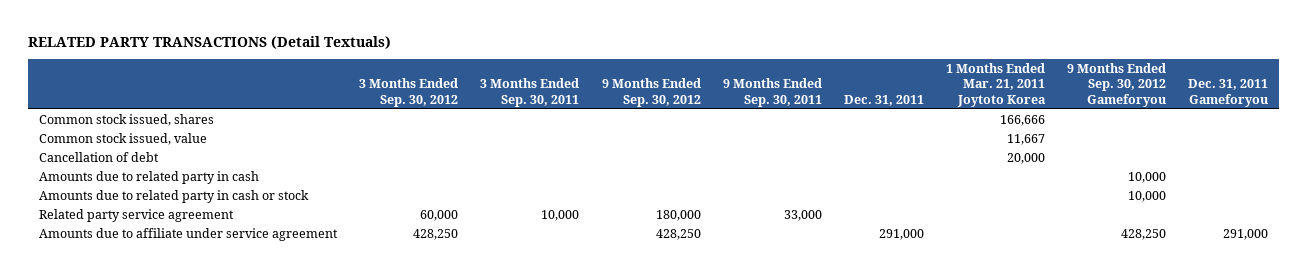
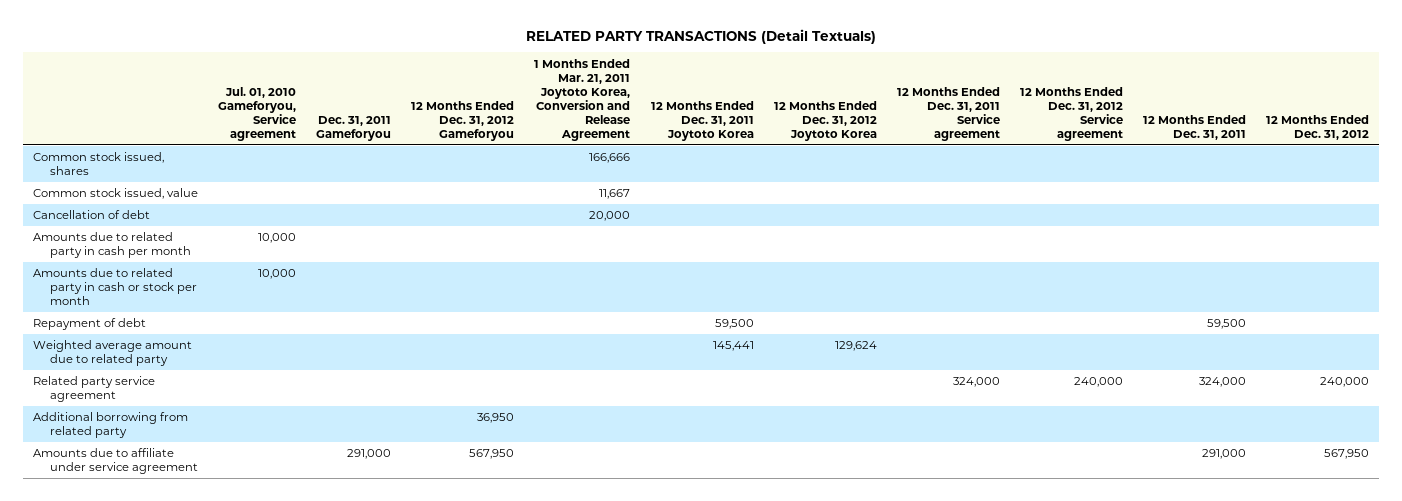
- | 3 Months Ended Sep. 30, 2012 | 3 Months Ended Sep. 30, 2011 | 9 Months Ended Sep. 30, 2012 | 9 Months Ended Sep. 30, 2011 | Dec. 31, 2011 | 1 Months Ended Mar. 21, 2011 Joytoto Korea | 9 Months Ended Sep. 30, 2012 Gameforyou | Dec. 31, 2011 Gameforyou
+ | Jul. 01, 2010 Gameforyou, Service agreement | Dec. 31, 2011 Gameforyou | 12 Months Ended Dec. 31, 2012 Gameforyou | 1 Months Ended Mar. 21, 2011 Joytoto Korea, Conversion and Release Agreement | 12 Months Ended Dec. 31, 2011 Joytoto Korea | 12 Months Ended Dec. 31, 2012 Joytoto Korea | 12 Months Ended Dec. 31, 2011 Service agreement | 12 Months Ended Dec. 31, 2012 Service agreement | 12 Months Ended Dec. 31, 2011 | 12 Months Ended Dec. 31, 2012
- Amounts due to related party in cash | | | | | | | 10,000 |
- Amounts due to related party in cash or stock | | | | | | | 10,000 |
+ Amounts due to related party in cash per month | 10,000 | | | | | | | | |
+ Amounts due to related party in cash or stock per month | 10,000 | | | | | | | | |
+ Repayment of debt | | | | | 59,500 | | | | 59,500 |
+ Weighted average amount due to related party | | | | | 145,441 | 129,624 | | | |
+ Additional borrowing from related party | | | 36,950 | | | | | | |

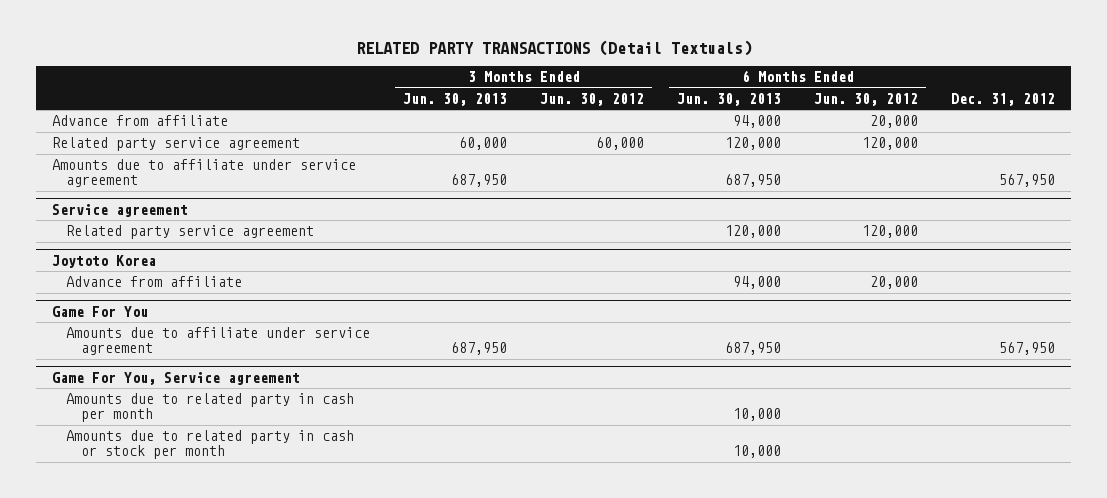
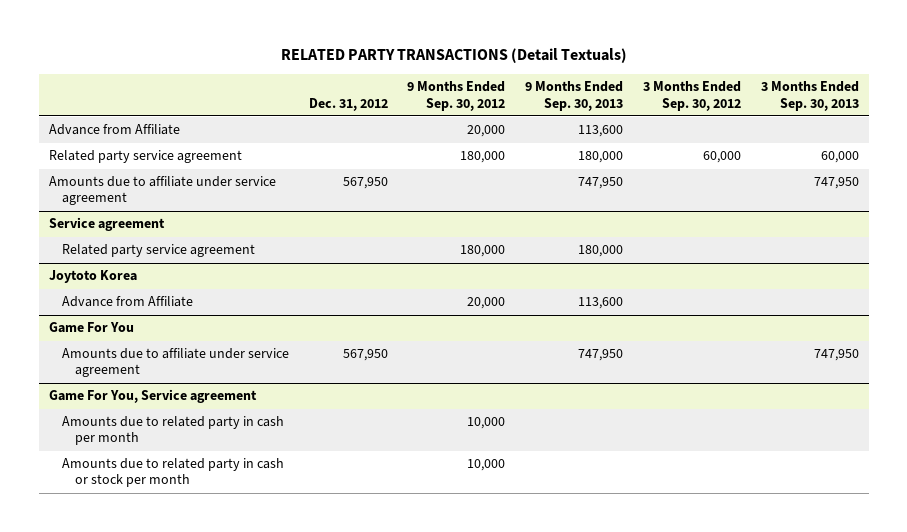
- | 3 Months Ended Jun. 30, 2013 | 3 Months Ended Jun. 30, 2012 | 6 Months Ended Jun. 30, 2013 | 6 Months Ended Jun. 30, 2012 | Dec. 31, 2012
+ | Dec. 31, 2012 | 9 Months Ended Sep. 30, 2012 | 9 Months Ended Sep. 30, 2013 | 3 Months Ended Sep. 30, 2012 | 3 Months Ended Sep. 30, 2013
- Advance from affiliate | | | 94,000 | 20,000 |
+ Advance from Affiliate | | 20,000 | 113,600 | |
@ Joytoto Korea
- Advance from affiliate | | | 94,000 | 20,000 |
+ Advance from Affiliate | | 20,000 | 113,600 | |

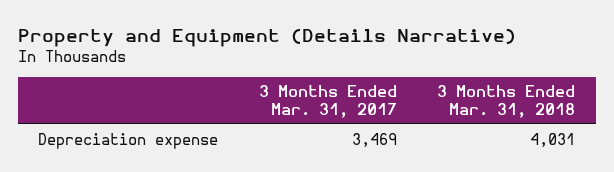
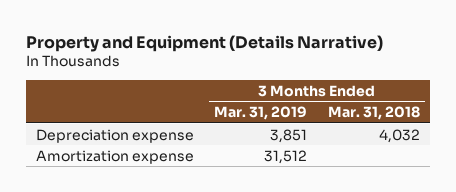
- | 3 Months Ended Mar. 31, 2017 | 3 Months Ended Mar. 31, 2018
+ | 3 Months Ended Mar. 31, 2019 | 3 Months Ended Mar. 31, 2018
- Depreciation expense | 3,469 | 4,031
+ Depreciation expense | 3,851 | 4,032
+ Amortization expense | 31,512 |

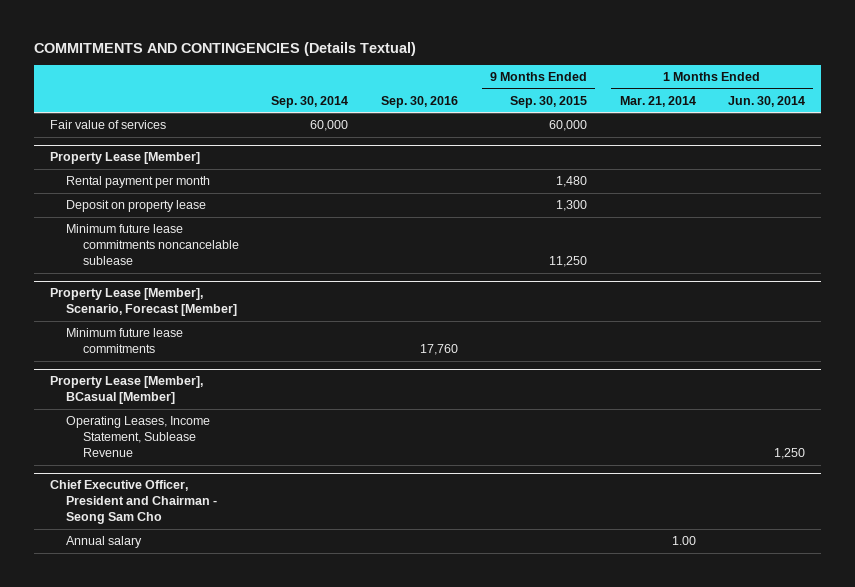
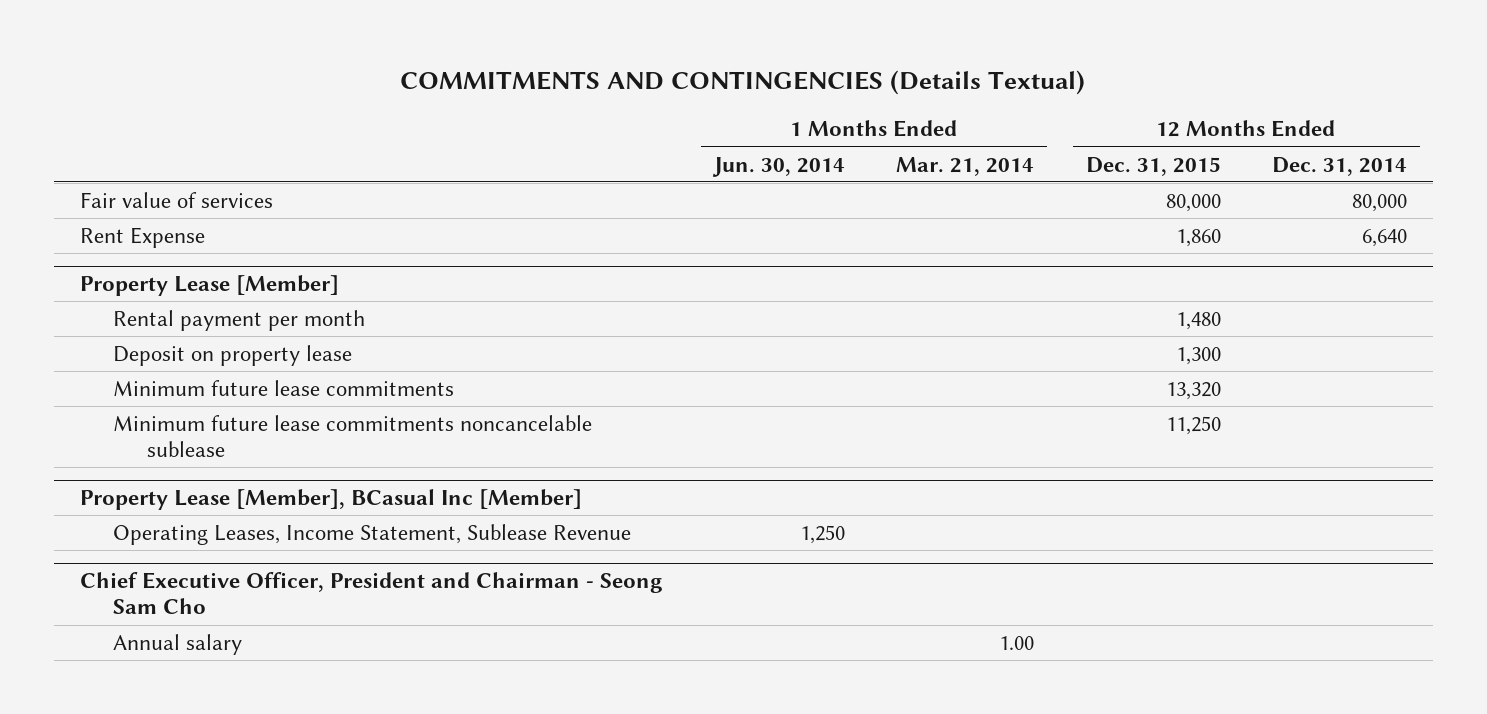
- | Sep. 30, 2014 | Sep. 30, 2016 | 9 Months Ended Sep. 30, 2015 | 1 Months Ended Mar. 21, 2014 | 1 Months Ended Jun. 30, 2014
+ | 1 Months Ended Jun. 30, 2014 | 1 Months Ended Mar. 21, 2014 | 12 Months Ended Dec. 31, 2015 | 12 Months Ended Dec. 31, 2014
+ Rent Expense | | | 1,860 | 6,640
@ Property Lease [Member]
+ Minimum future lease commitments | | | 13,320 |
- Property Lease [Member], Scenario, Forecast [Member]
- Minimum future lease commitments | | 17,760 | | |
- Property Lease [Member], BCasual [Member]
+ Property Lease [Member], BCasual Inc [Member]

